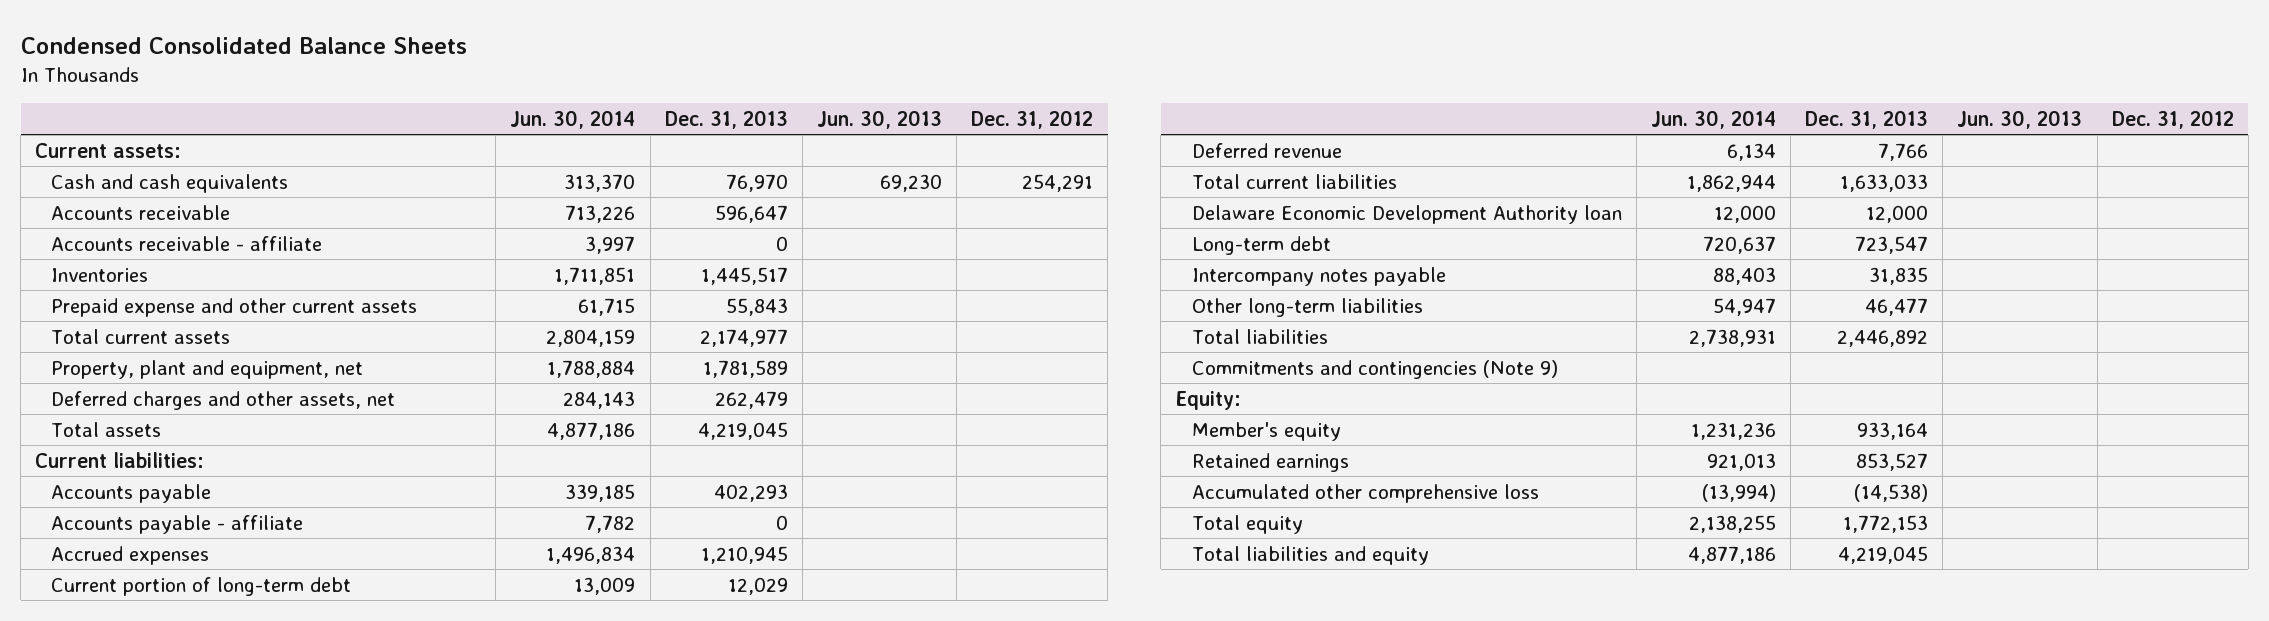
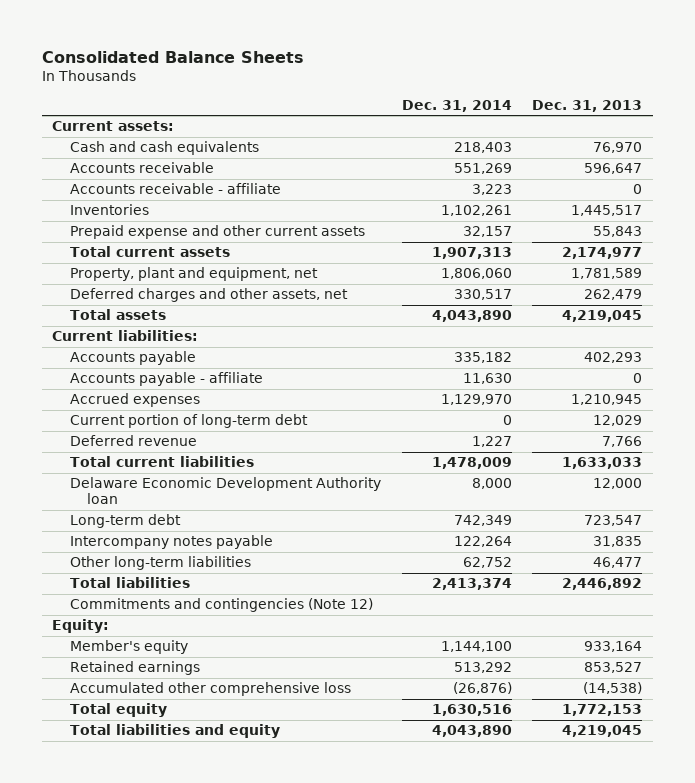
- Condensed Consolidated Balance Sheets
+ Consolidated Balance Sheets
- | Jun. 30, 2014 | Dec. 31, 2013 | Jun. 30, 2013 | Dec. 31, 2012
+ | Dec. 31, 2014 | Dec. 31, 2013
- Commitments and contingencies (Note 9)
+ Commitments and contingencies (Note 12)

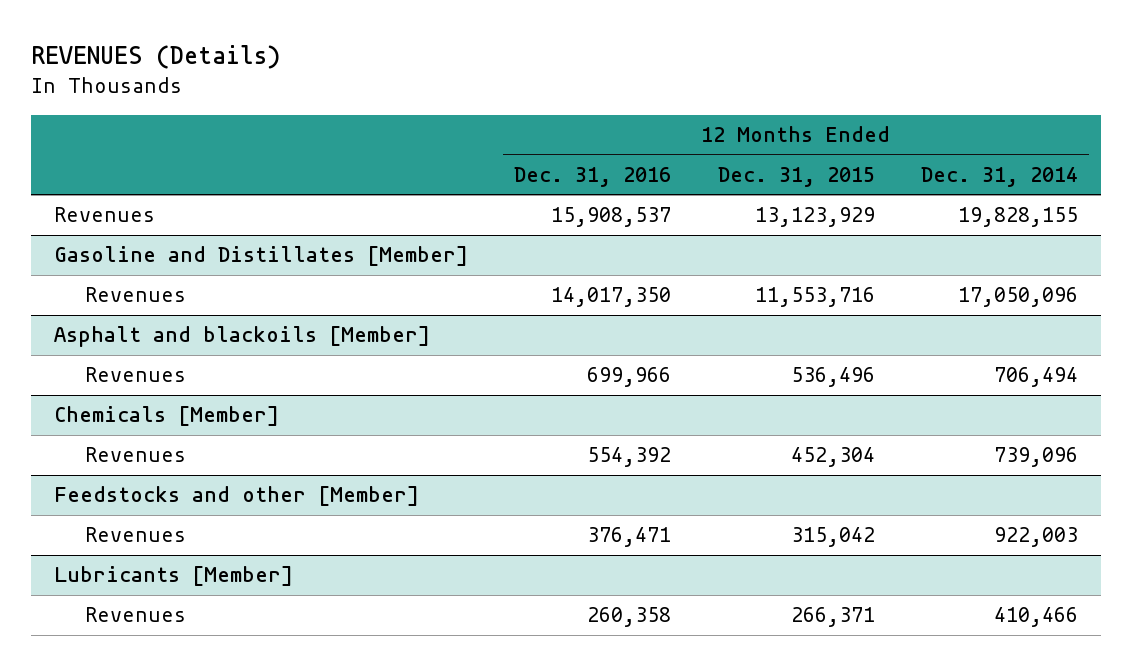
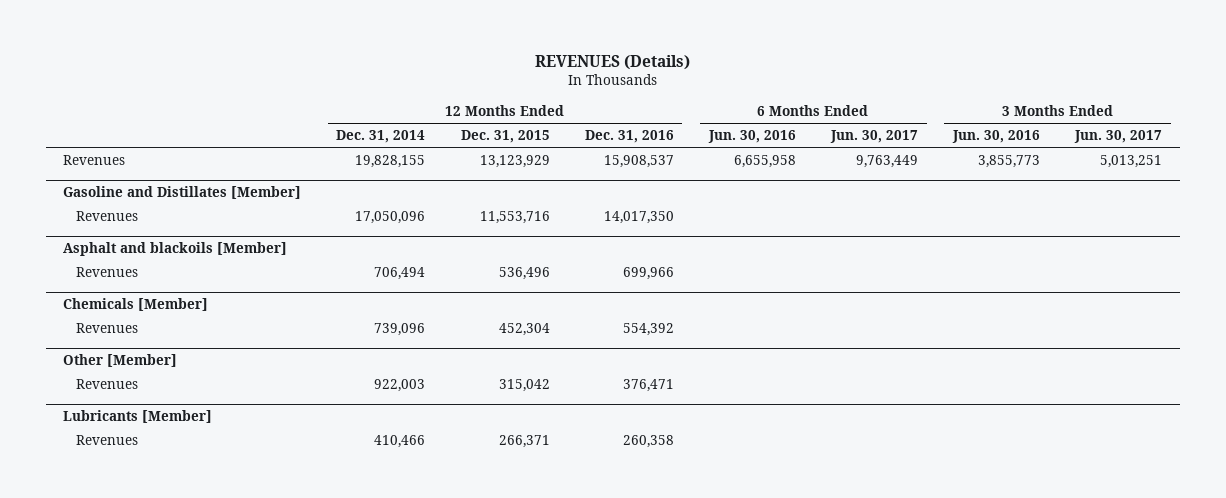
- | 12 Months Ended Dec. 31, 2016 | 12 Months Ended Dec. 31, 2015 | 12 Months Ended Dec. 31, 2014
+ | 12 Months Ended Dec. 31, 2014 | 12 Months Ended Dec. 31, 2015 | 12 Months Ended Dec. 31, 2016 | 6 Months Ended Jun. 30, 2016 | 6 Months Ended Jun. 30, 2017 | 3 Months Ended Jun. 30, 2016 | 3 Months Ended Jun. 30, 2017
- Feedstocks and other [Member]
+ Other [Member]

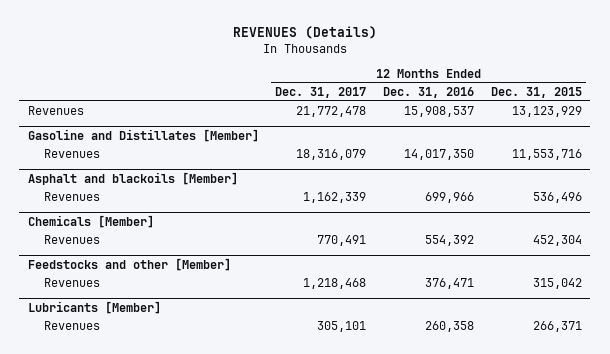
- | 12 Months Ended Dec. 31, 2014 | 12 Months Ended Dec. 31, 2015 | 12 Months Ended Dec. 31, 2016 | 6 Months Ended Jun. 30, 2016 | 6 Months Ended Jun. 30, 2017 | 3 Months Ended Jun. 30, 2016 | 3 Months Ended Jun. 30, 2017
+ | 12 Months Ended Dec. 31, 2017 | 12 Months Ended Dec. 31, 2016 | 12 Months Ended Dec. 31, 2015
- Other [Member]
+ Feedstocks and other [Member]

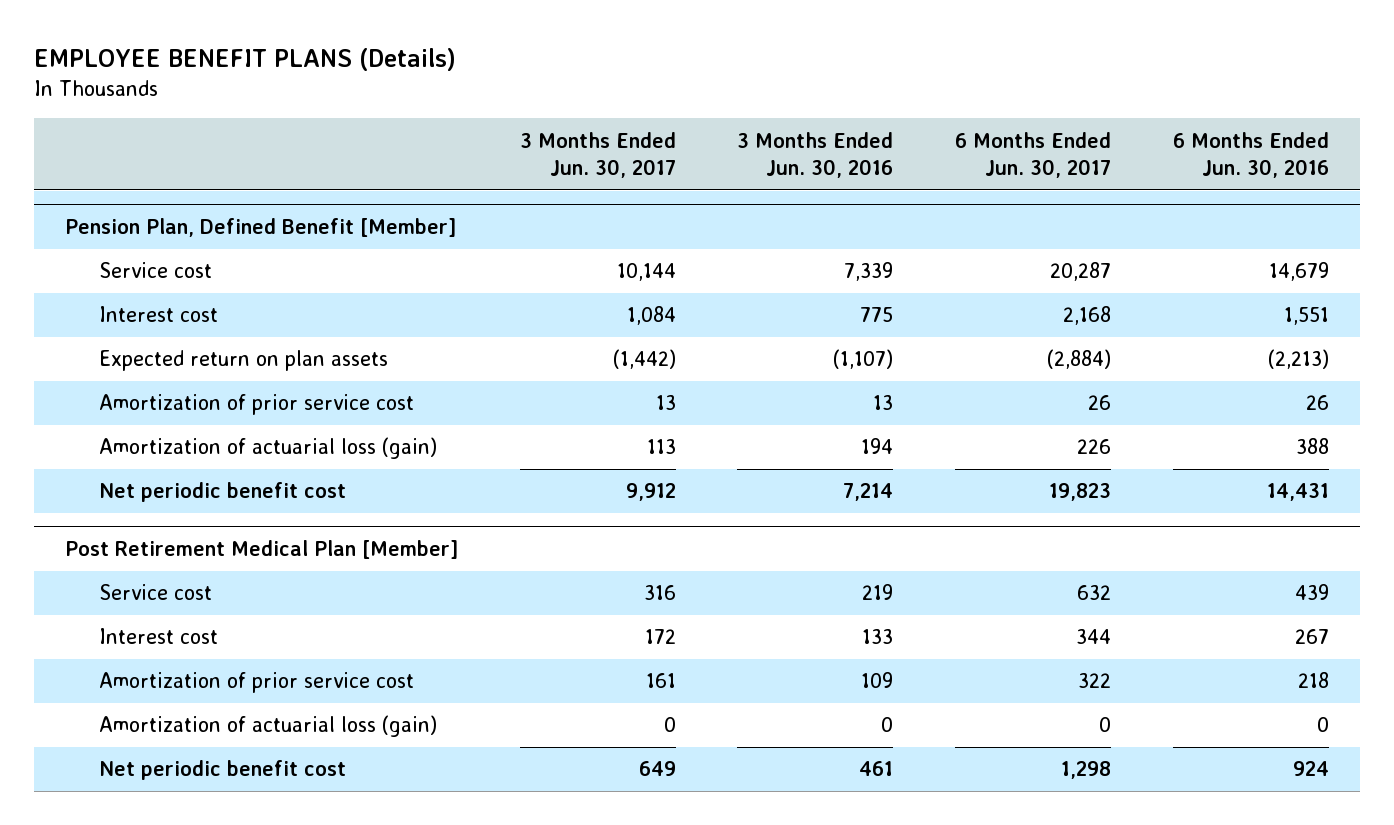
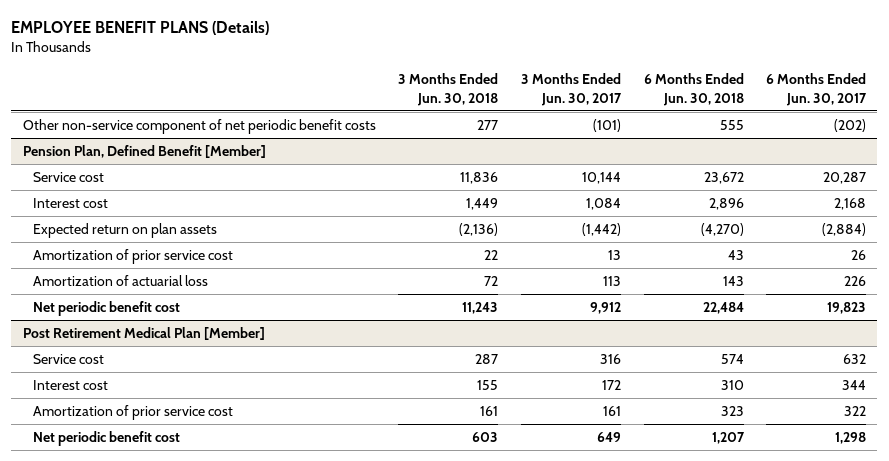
- | 3 Months Ended Jun. 30, 2017 | 3 Months Ended Jun. 30, 2016 | 6 Months Ended Jun. 30, 2017 | 6 Months Ended Jun. 30, 2016
+ | 3 Months Ended Jun. 30, 2018 | 3 Months Ended Jun. 30, 2017 | 6 Months Ended Jun. 30, 2018 | 6 Months Ended Jun. 30, 2017
+ Other non-service component of net periodic benefit costs | 277 | (101) | 555 | (202)
@ Pension Plan, Defined Benefit [Member]
- Amortization of actuarial loss (gain) | 113 | 194 | 226 | 388
+ Amortization of actuarial loss | 72 | 113 | 143 | 226
@ Post Retirement Medical Plan [Member]
- Amortization of actuarial loss (gain) | 0 | 0 | 0 | 0

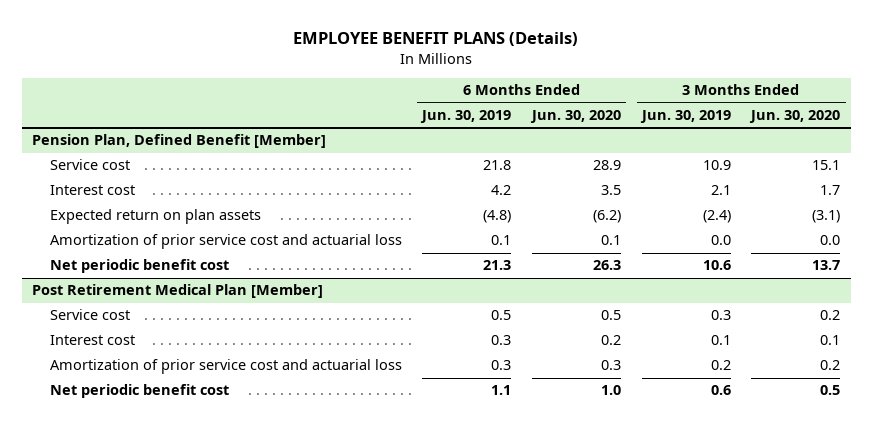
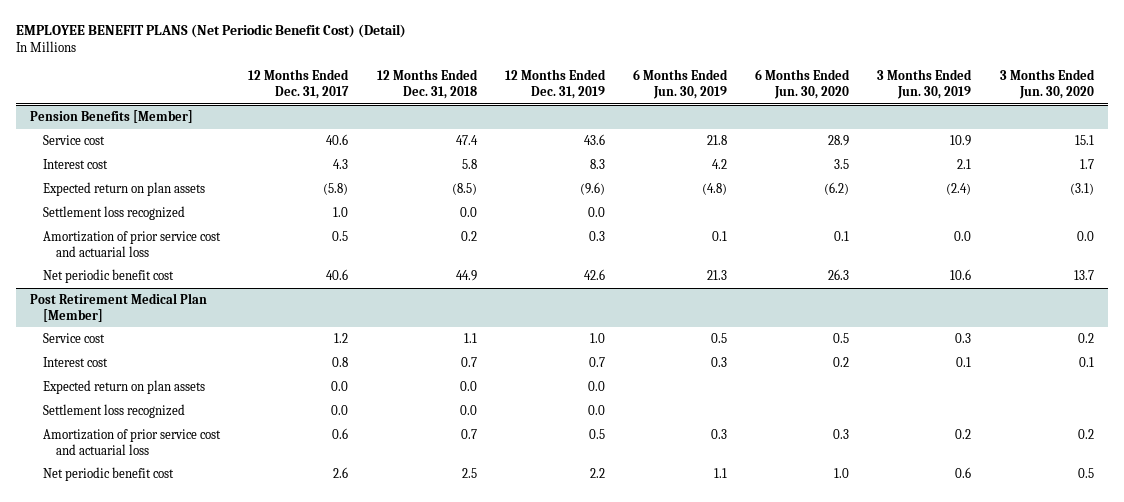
- EMPLOYEE BENEFIT PLANS (Details)
+ EMPLOYEE BENEFIT PLANS (Net Periodic Benefit Cost) (Detail)
- | 6 Months Ended Jun. 30, 2019 | 6 Months Ended Jun. 30, 2020 | 3 Months Ended Jun. 30, 2019 | 3 Months Ended Jun. 30, 2020
+ | 12 Months Ended Dec. 31, 2017 | 12 Months Ended Dec. 31, 2018 | 12 Months Ended Dec. 31, 2019 | 6 Months Ended Jun. 30, 2019 | 6 Months Ended Jun. 30, 2020 | 3 Months Ended Jun. 30, 2019 | 3 Months Ended Jun. 30, 2020
- Pension Plan, Defined Benefit [Member]
+ Pension Benefits [Member]
+ Settlement loss recognized | 1.0 | 0.0 | 0.0 | | | |
@ Post Retirement Medical Plan [Member]
+ Expected return on plan assets | 0.0 | 0.0 | 0.0 | | | |
+ Settlement loss recognized | 0.0 | 0.0 | 0.0 | | | |

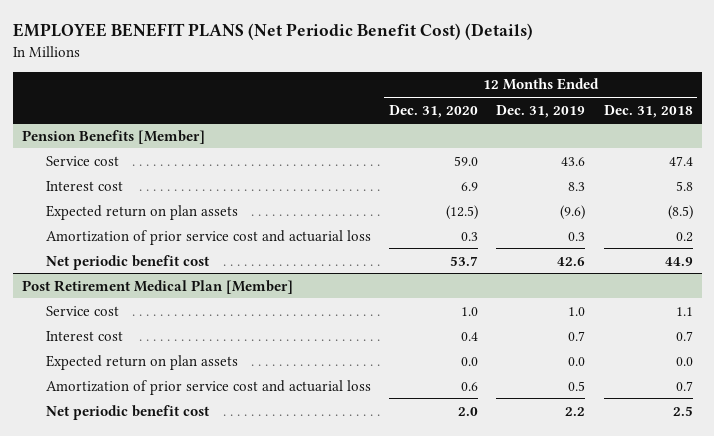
- EMPLOYEE BENEFIT PLANS (Net Periodic Benefit Cost) (Detail)
+ EMPLOYEE BENEFIT PLANS (Net Periodic Benefit Cost) (Details)
- | 12 Months Ended Dec. 31, 2017 | 12 Months Ended Dec. 31, 2018 | 12 Months Ended Dec. 31, 2019 | 6 Months Ended Jun. 30, 2019 | 6 Months Ended Jun. 30, 2020 | 3 Months Ended Jun. 30, 2019 | 3 Months Ended Jun. 30, 2020
+ | 12 Months Ended Dec. 31, 2020 | 12 Months Ended Dec. 31, 2019 | 12 Months Ended Dec. 31, 2018
@ Pension Benefits [Member]
- Settlement loss recognized | 1.0 | 0.0 | 0.0 | | | |
@ Post Retirement Medical Plan [Member]
- Settlement loss recognized | 0.0 | 0.0 | 0.0 | | | |

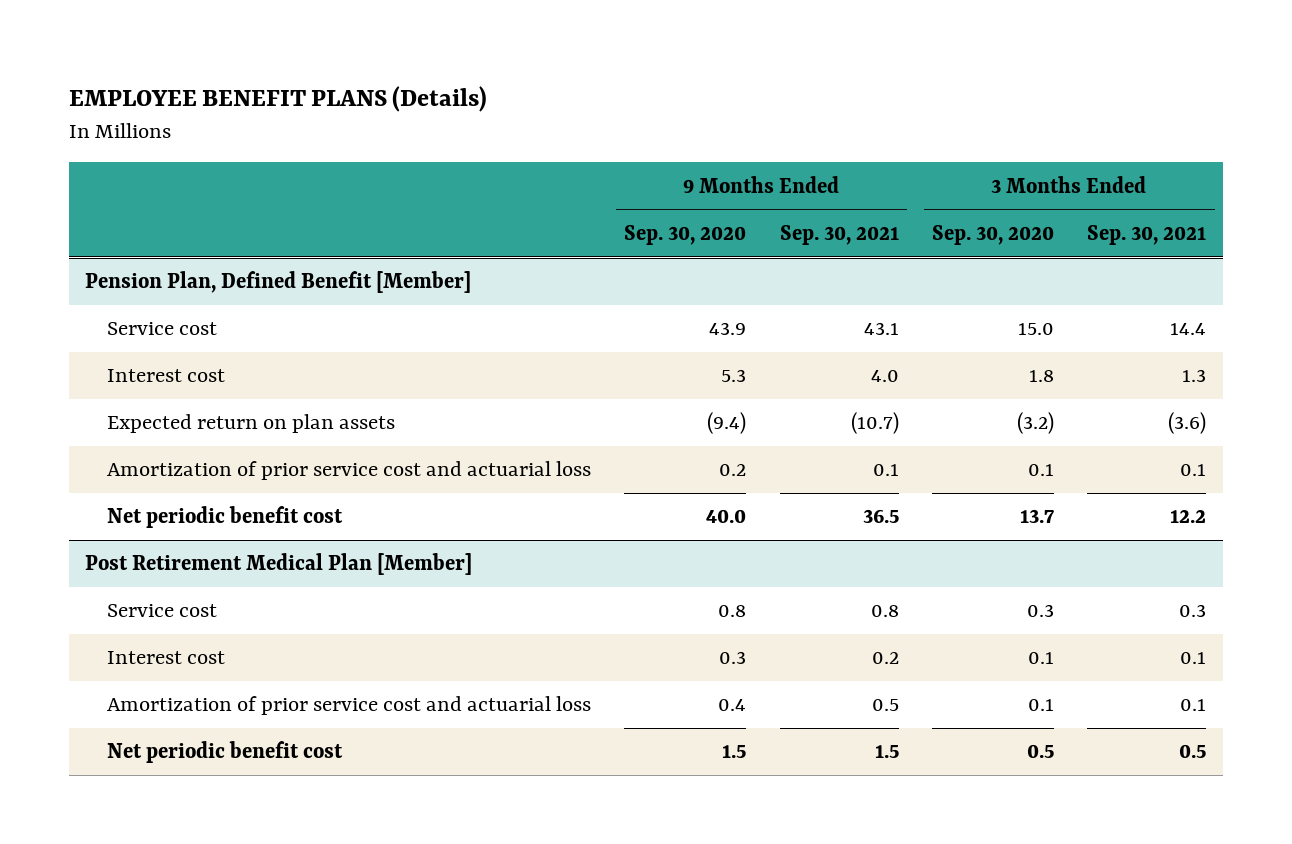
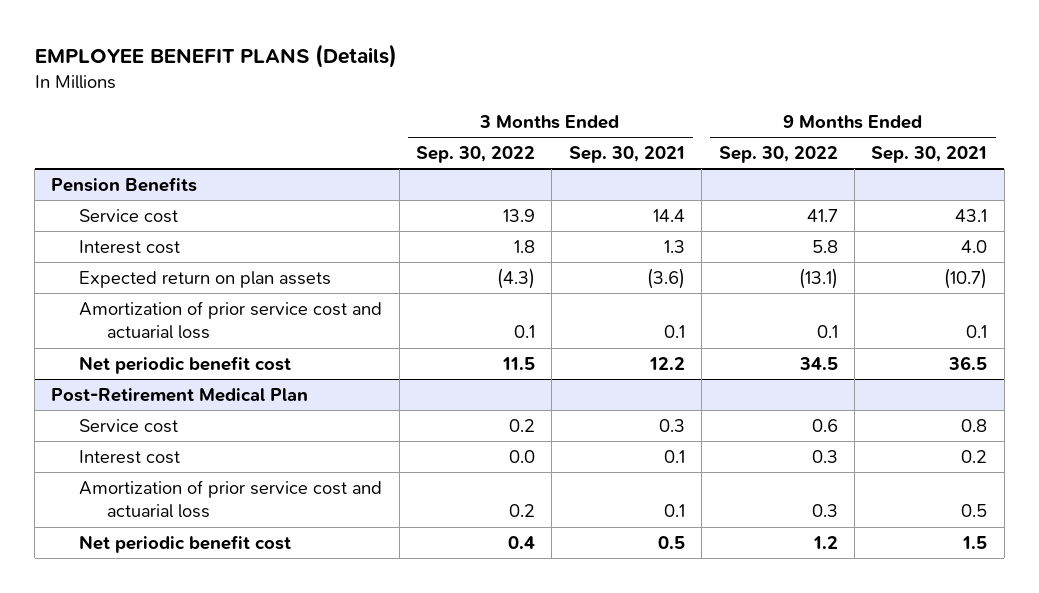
- | 9 Months Ended Sep. 30, 2020 | 9 Months Ended Sep. 30, 2021 | 3 Months Ended Sep. 30, 2020 | 3 Months Ended Sep. 30, 2021
+ | 3 Months Ended Sep. 30, 2022 | 3 Months Ended Sep. 30, 2021 | 9 Months Ended Sep. 30, 2022 | 9 Months Ended Sep. 30, 2021
- Pension Plan, Defined Benefit [Member]
+ Pension Benefits
- Post Retirement Medical Plan [Member]
+ Post-Retirement Medical Plan

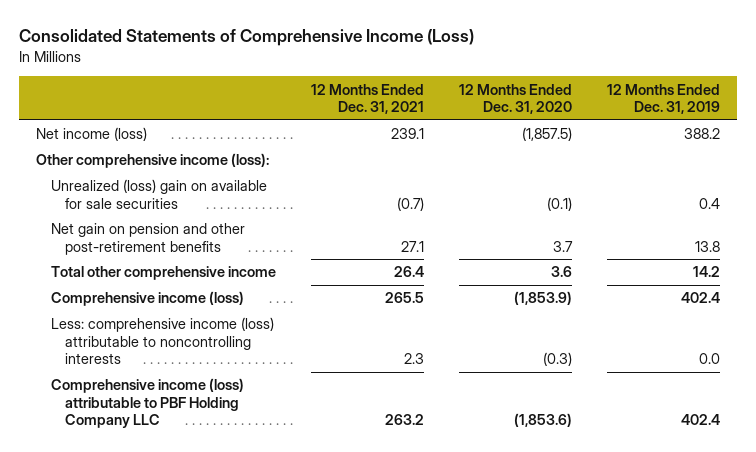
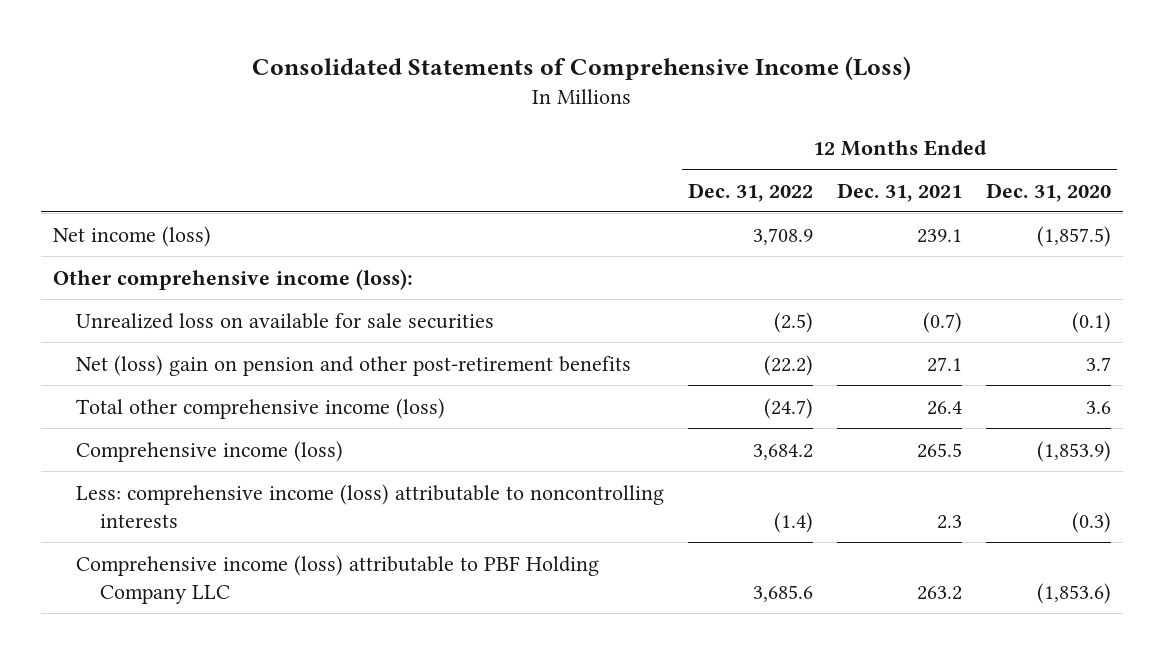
- | 12 Months Ended Dec. 31, 2021 | 12 Months Ended Dec. 31, 2020 | 12 Months Ended Dec. 31, 2019
+ | 12 Months Ended Dec. 31, 2022 | 12 Months Ended Dec. 31, 2021 | 12 Months Ended Dec. 31, 2020
- Unrealized (loss) gain on available for sale securities | (0.7) | (0.1) | 0.4
- Net gain on pension and other post-retirement benefits | 27.1 | 3.7 | 13.8
- Total other comprehensive income | 26.4 | 3.6 | 14.2
+ Unrealized loss on available for sale securities | (2.5) | (0.7) | (0.1)
+ Net (loss) gain on pension and other post-retirement benefits | (22.2) | 27.1 | 3.7
+ Total other comprehensive income (loss) | (24.7) | 26.4 | 3.6

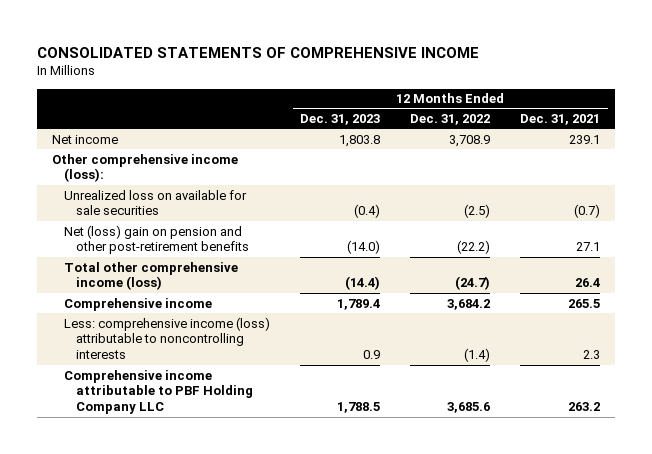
- Consolidated Statements of Comprehensive Income (Loss)
+ CONSOLIDATED STATEMENTS OF COMPREHENSIVE INCOME
- | 12 Months Ended Dec. 31, 2022 | 12 Months Ended Dec. 31, 2021 | 12 Months Ended Dec. 31, 2020
+ | 12 Months Ended Dec. 31, 2023 | 12 Months Ended Dec. 31, 2022 | 12 Months Ended Dec. 31, 2021
- Net income (loss) | 3,708.9 | 239.1 | (1,857.5)
+ Net income | 1,803.8 | 3,708.9 | 239.1
- Comprehensive income (loss) | 3,684.2 | 265.5 | (1,853.9)
+ Comprehensive income | 1,789.4 | 3,684.2 | 265.5
- Comprehensive income (loss) attributable to PBF Holding Company LLC | 3,685.6 | 263.2 | (1,853.6)
+ Comprehensive income attributable to PBF Holding Company LLC | 1,788.5 | 3,685.6 | 263.2

